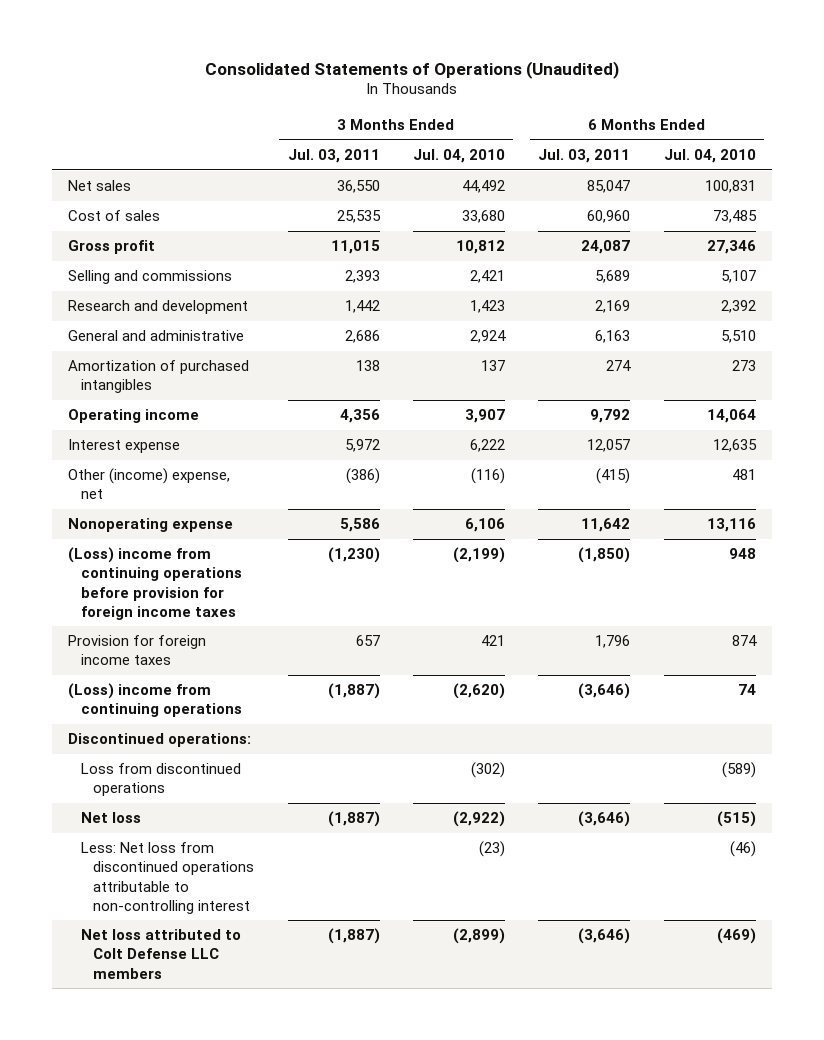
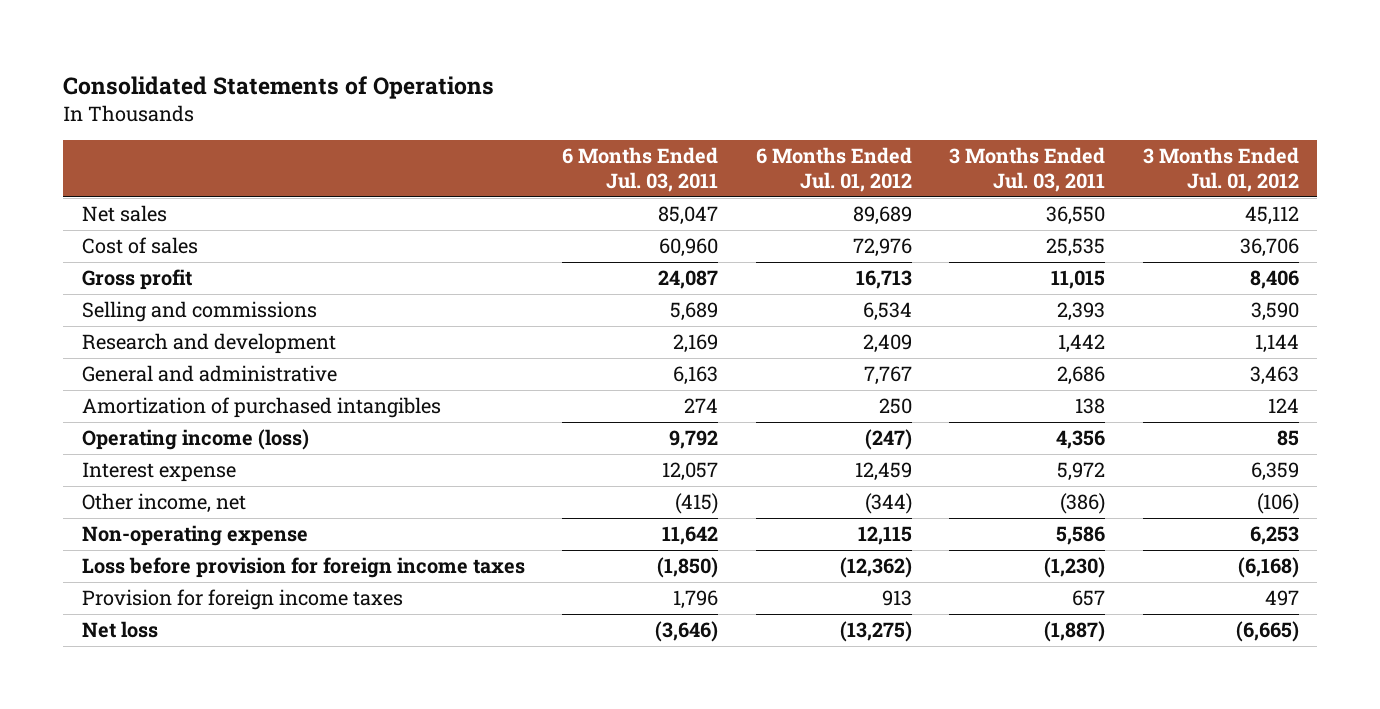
- Consolidated Statements of Operations (Unaudited)
+ Consolidated Statements of Operations
- | 3 Months Ended Jul. 03, 2011 | 3 Months Ended Jul. 04, 2010 | 6 Months Ended Jul. 03, 2011 | 6 Months Ended Jul. 04, 2010
+ | 6 Months Ended Jul. 03, 2011 | 6 Months Ended Jul. 01, 2012 | 3 Months Ended Jul. 03, 2011 | 3 Months Ended Jul. 01, 2012
- Operating income | 4,356 | 3,907 | 9,792 | 14,064
+ Operating income (loss) | 9,792 | (247) | 4,356 | 85
- Other (income) expense, net | (386) | (116) | (415) | 481
- Nonoperating expense | 5,586 | 6,106 | 11,642 | 13,116
- (Loss) income from continuing operations before provision for foreign income taxes | (1,230) | (2,199) | (1,850) | 948
+ Other income, net | (415) | (344) | (386) | (106)
+ Non-operating expense | 11,642 | 12,115 | 5,586 | 6,253
+ Loss before provision for foreign income taxes | (1,850) | (12,362) | (1,230) | (6,168)
- (Loss) income from continuing operations | (1,887) | (2,620) | (3,646) | 74
- Discontinued operations:
- Loss from discontinued operations | | (302) | | (589)
- Less: Net loss from discontinued operations attributable to non-controlling interest | | (23) | | (46)
- Net loss attributed to Colt Defense LLC members | (1,887) | (2,899) | (3,646) | (469)

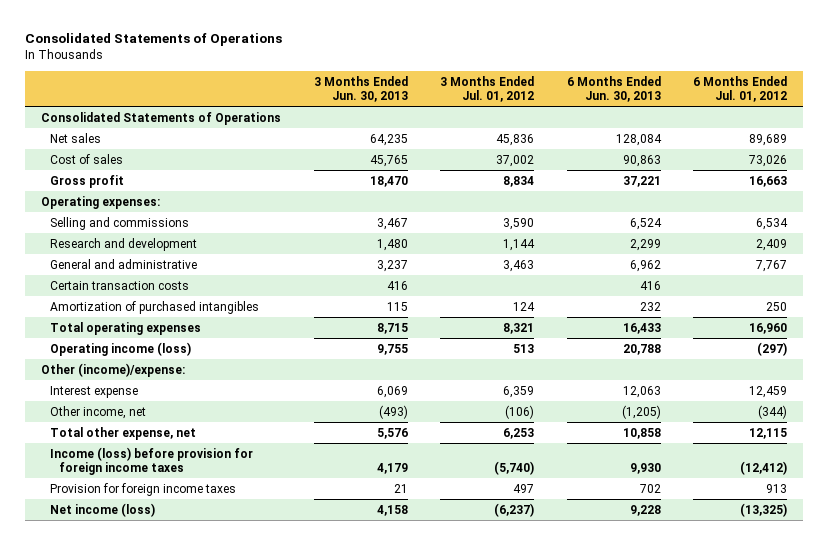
- | 6 Months Ended Jul. 03, 2011 | 6 Months Ended Jul. 01, 2012 | 3 Months Ended Jul. 03, 2011 | 3 Months Ended Jul. 01, 2012
+ | 3 Months Ended Jun. 30, 2013 | 3 Months Ended Jul. 01, 2012 | 6 Months Ended Jun. 30, 2013 | 6 Months Ended Jul. 01, 2012
- Net sales | 85,047 | 89,689 | 36,550 | 45,112
- Cost of sales | 60,960 | 72,976 | 25,535 | 36,706
- Gross profit | 24,087 | 16,713 | 11,015 | 8,406
+ Consolidated Statements of Operations
+ Net sales | 64,235 | 45,836 | 128,084 | 89,689
+ Cost of sales | 45,765 | 37,002 | 90,863 | 73,026
+ Gross profit | 18,470 | 8,834 | 37,221 | 16,663
+ Operating expenses:
+ Certain transaction costs | 416 | | 416 |
- Operating income (loss) | 9,792 | (247) | 4,356 | 85
+ Total operating expenses | 8,715 | 8,321 | 16,433 | 16,960
+ Operating income (loss) | 9,755 | 513 | 20,788 | (297)
+ Other (income)/expense:
- Non-operating expense | 11,642 | 12,115 | 5,586 | 6,253
- Loss before provision for foreign income taxes | (1,850) | (12,362) | (1,230) | (6,168)
+ Total other expense, net | 5,576 | 6,253 | 10,858 | 12,115
+ Income (loss) before provision for foreign income taxes | 4,179 | (5,740) | 9,930 | (12,412)
- Net loss | (3,646) | (13,275) | (1,887) | (6,665)
+ Net income (loss) | 4,158 | (6,237) | 9,228 | (13,325)

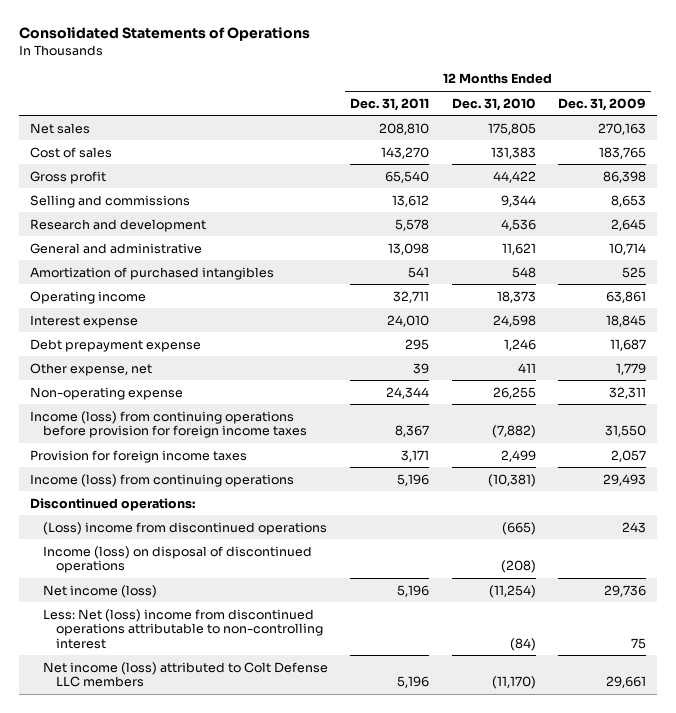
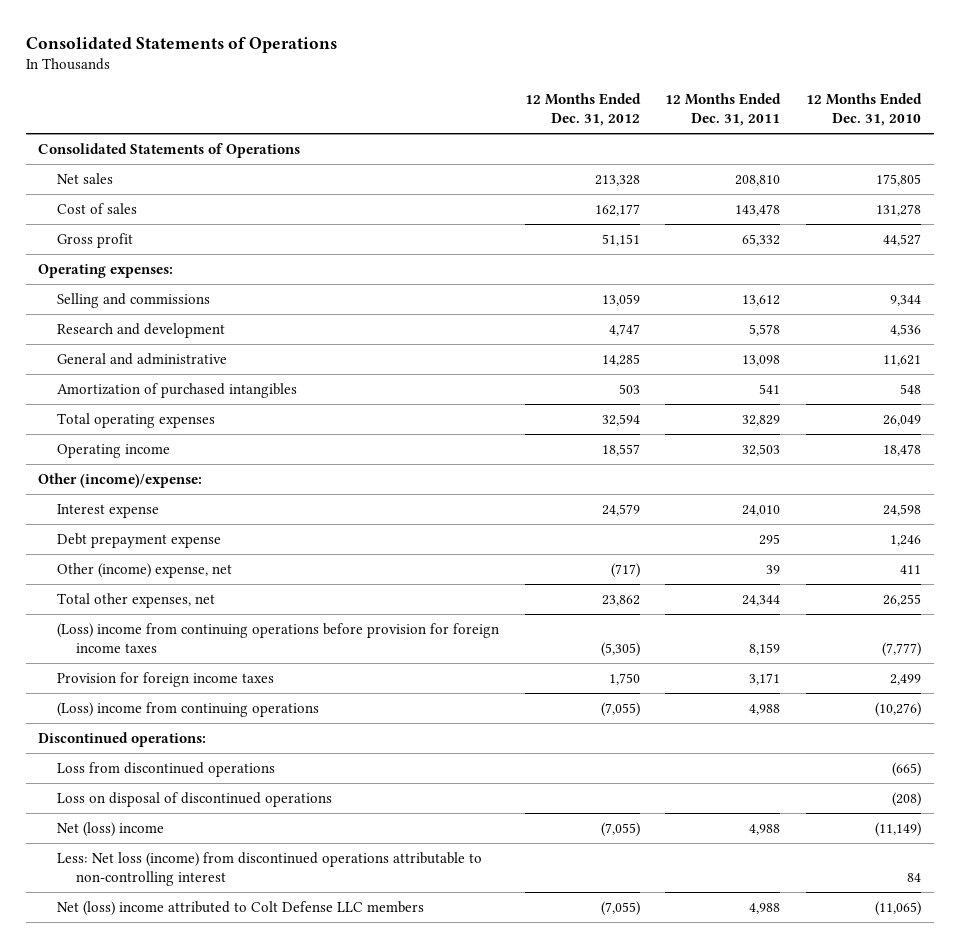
- | 12 Months Ended Dec. 31, 2011 | 12 Months Ended Dec. 31, 2010 | 12 Months Ended Dec. 31, 2009
+ | 12 Months Ended Dec. 31, 2012 | 12 Months Ended Dec. 31, 2011 | 12 Months Ended Dec. 31, 2010
+ Consolidated Statements of Operations
- Cost of sales | 143,270 | 131,383 | 183,765
- Gross profit | 65,540 | 44,422 | 86,398
+ Cost of sales | 162,177 | 143,478 | 131,278
+ Gross profit | 51,151 | 65,332 | 44,527
+ Operating expenses:
- Operating income | 32,711 | 18,373 | 63,861
+ Total operating expenses | 32,594 | 32,829 | 26,049
+ Operating income | 18,557 | 32,503 | 18,478
+ Other (income)/expense:
- Other expense, net | 39 | 411 | 1,779
- Non-operating expense | 24,344 | 26,255 | 32,311
- Income (loss) from continuing operations before provision for foreign income taxes | 8,367 | (7,882) | 31,550
+ Other (income) expense, net | (717) | 39 | 411
+ Total other expenses, net | 23,862 | 24,344 | 26,255
+ (Loss) income from continuing operations before provision for foreign income taxes | (5,305) | 8,159 | (7,777)
- Income (loss) from continuing operations | 5,196 | (10,381) | 29,493
+ (Loss) income from continuing operations | (7,055) | 4,988 | (10,276)
- (Loss) income from discontinued operations | | (665) | 243
- Income (loss) on disposal of discontinued operations | | (208) |
- Net income (loss) | 5,196 | (11,254) | 29,736
- Less: Net (loss) income from discontinued operations attributable to non-controlling interest | | (84) | 75
- Net income (loss) attributed to Colt Defense LLC members | 5,196 | (11,170) | 29,661
+ Loss from discontinued operations | | | (665)
+ Loss on disposal of discontinued operations | | | (208)
+ Net (loss) income | (7,055) | 4,988 | (11,149)
+ Less: Net loss (income) from discontinued operations attributable to non-controlling interest | | | 84
+ Net (loss) income attributed to Colt Defense LLC members | (7,055) | 4,988 | (11,065)

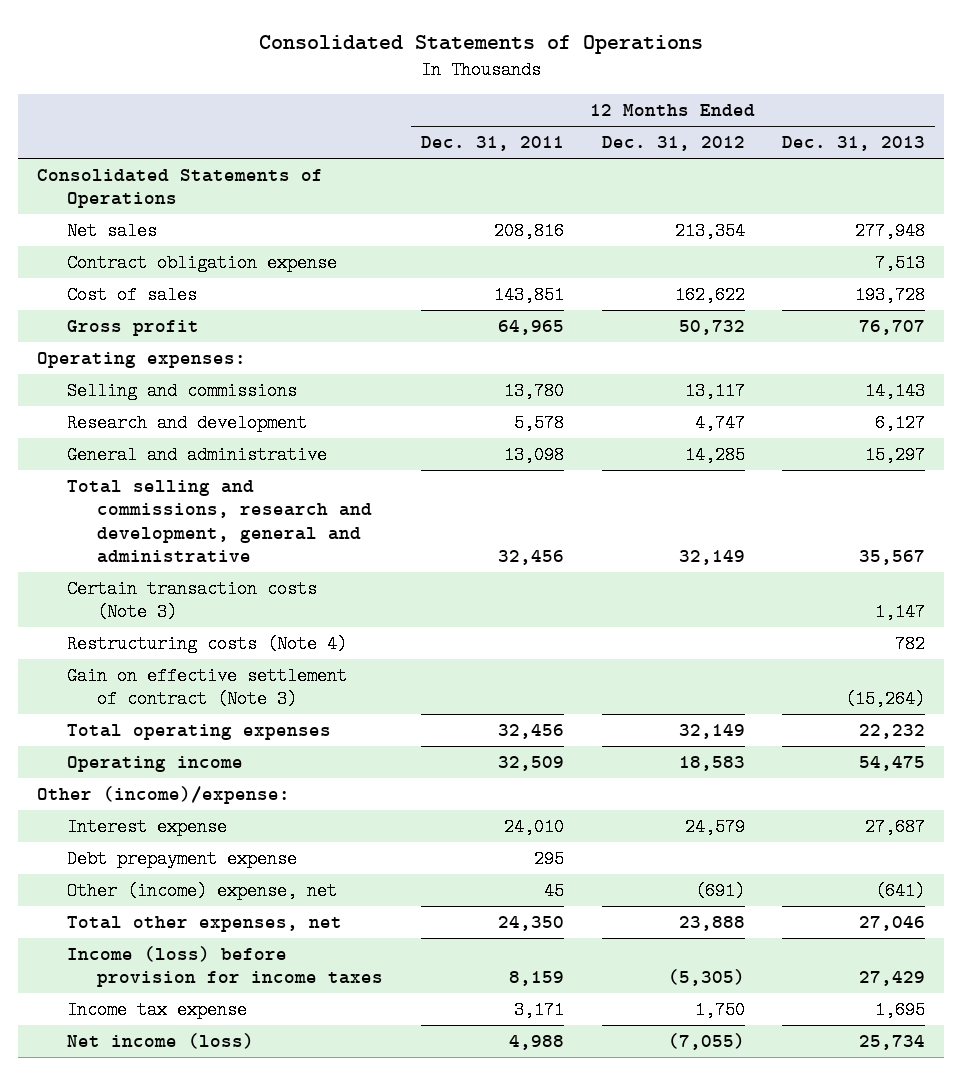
- | 12 Months Ended Dec. 31, 2012 | 12 Months Ended Dec. 31, 2011 | 12 Months Ended Dec. 31, 2010
+ | 12 Months Ended Dec. 31, 2011 | 12 Months Ended Dec. 31, 2012 | 12 Months Ended Dec. 31, 2013
- Net sales | 213,328 | 208,810 | 175,805
- Cost of sales | 162,177 | 143,478 | 131,278
- Gross profit | 51,151 | 65,332 | 44,527
+ Net sales | 208,816 | 213,354 | 277,948
+ Contract obligation expense | | | 7,513
+ Cost of sales | 143,851 | 162,622 | 193,728
+ Gross profit | 64,965 | 50,732 | 76,707
- Selling and commissions | 13,059 | 13,612 | 9,344
+ Selling and commissions | 13,780 | 13,117 | 14,143
- Amortization of purchased intangibles | 503 | 541 | 548
- Total operating expenses | 32,594 | 32,829 | 26,049
- Operating income | 18,557 | 32,503 | 18,478
+ Total selling and commissions, research and development, general and administrative | 32,456 | 32,149 | 35,567
+ Certain transaction costs (Note 3) | | | 1,147
+ Restructuring costs (Note 4) | | | 782
+ Gain on effective settlement of contract (Note 3) | | | (15,264)
+ Total operating expenses | 32,456 | 32,149 | 22,232
+ Operating income | 32,509 | 18,583 | 54,475
- Other (income) expense, net | (717) | 39 | 411
- Total other expenses, net | 23,862 | 24,344 | 26,255
- (Loss) income from continuing operations before provision for foreign income taxes | (5,305) | 8,159 | (7,777)
- Provision for foreign income taxes | 1,750 | 3,171 | 2,499
- (Loss) income from continuing operations | (7,055) | 4,988 | (10,276)
- Discontinued operations:
- Loss from discontinued operations | | | (665)
- Loss on disposal of discontinued operations | | | (208)
- Net (loss) income | (7,055) | 4,988 | (11,149)
- Less: Net loss (income) from discontinued operations attributable to non-controlling interest | | | 84
- Net (loss) income attributed to Colt Defense LLC members | (7,055) | 4,988 | (11,065)
+ Other (income) expense, net | 45 | (691) | (641)
+ Total other expenses, net | 24,350 | 23,888 | 27,046
+ Income (loss) before provision for income taxes | 8,159 | (5,305) | 27,429
+ Income tax expense | 3,171 | 1,750 | 1,695
+ Net income (loss) | 4,988 | (7,055) | 25,734

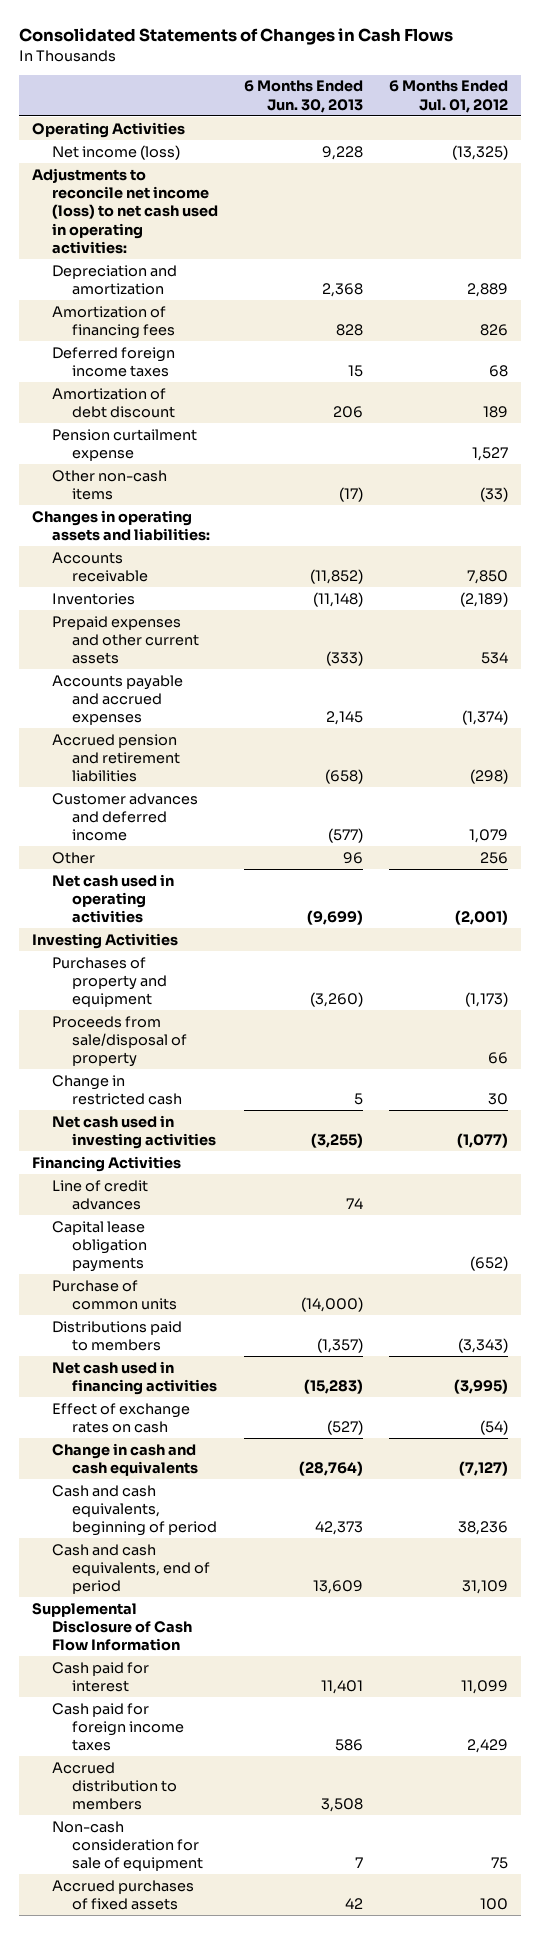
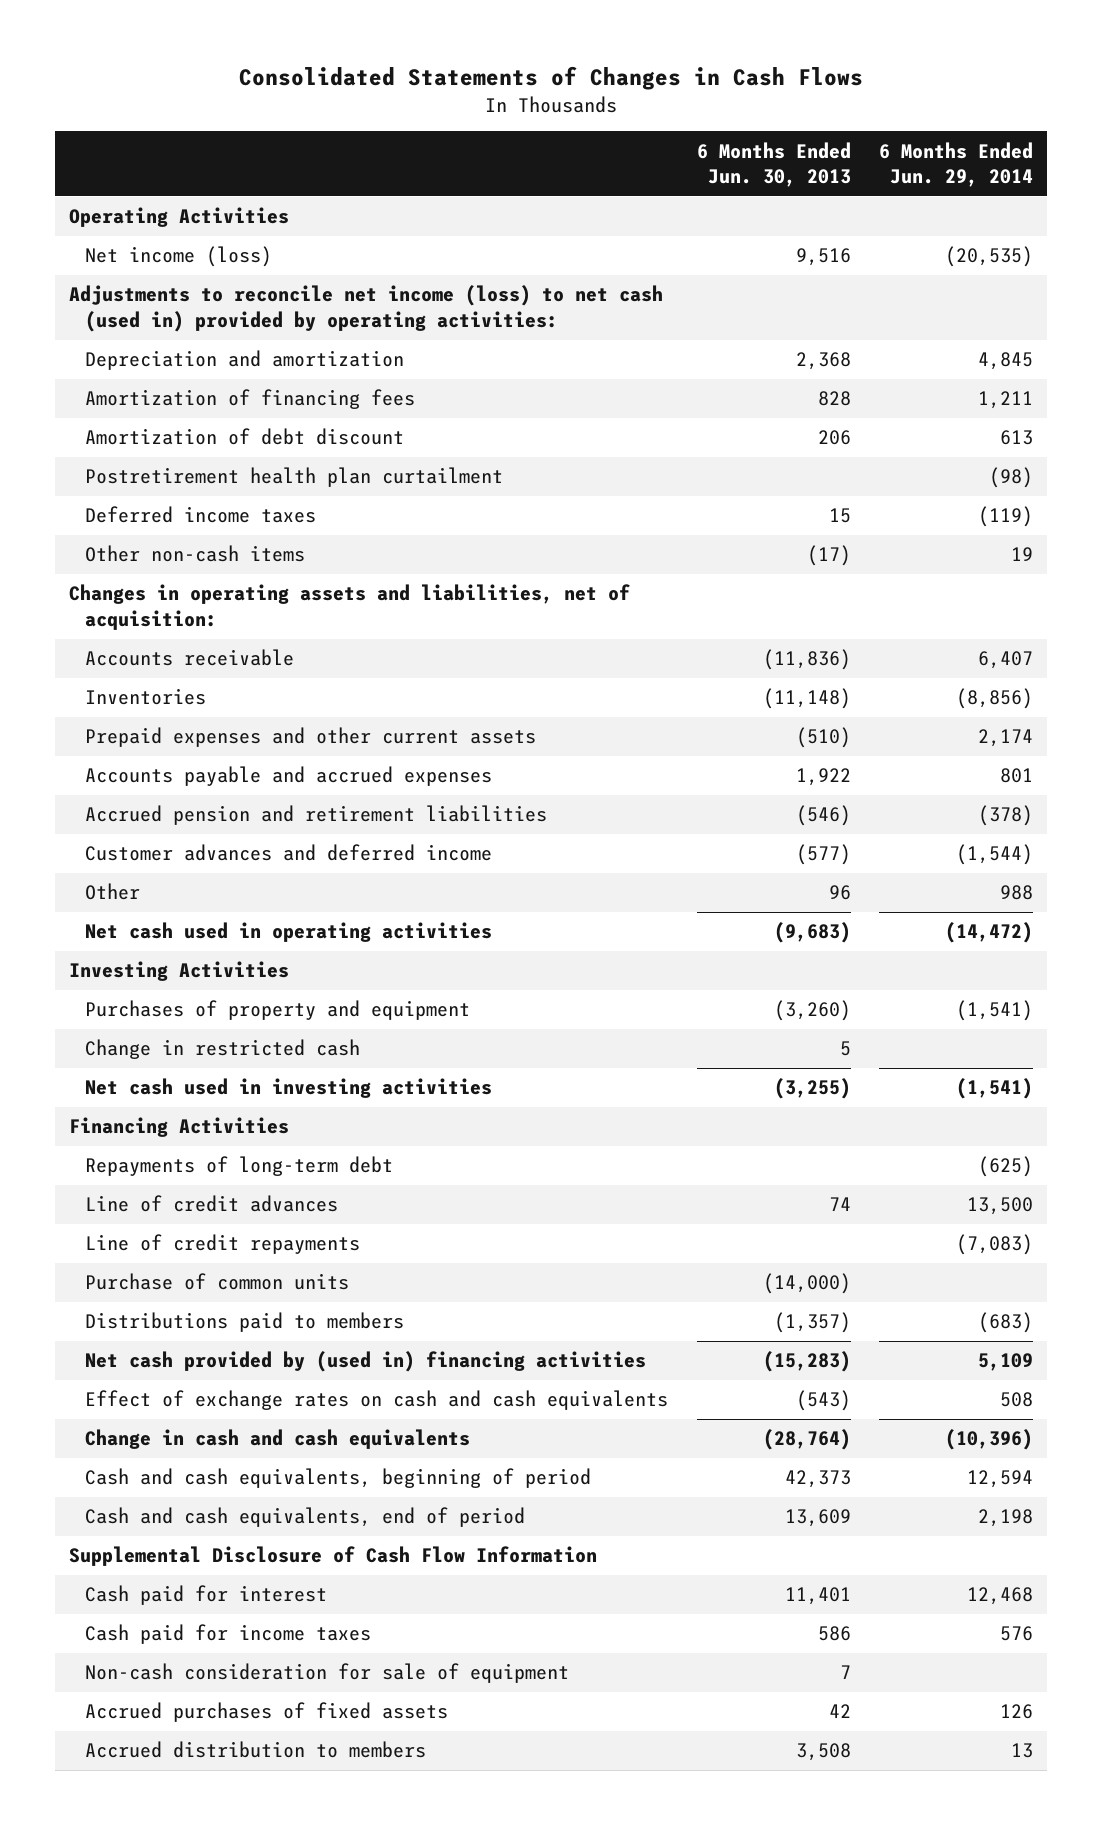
- | 6 Months Ended Jun. 30, 2013 | 6 Months Ended Jul. 01, 2012
+ | 6 Months Ended Jun. 30, 2013 | 6 Months Ended Jun. 29, 2014
- Net income (loss) | 9,228 | (13,325)
- Adjustments to reconcile net income (loss) to net cash used in operating activities:
+ Net income (loss) | 9,516 | (20,535)
+ Adjustments to reconcile net income (loss) to net cash (used in) provided by operating activities:
- Deferred foreign income taxes | 15 | 68
- Pension curtailment expense | | 1,527
+ Postretirement health plan curtailment | | (98)
+ Deferred income taxes | 15 | (119)
- Changes in operating assets and liabilities:
- Accounts receivable | (11,852) | 7,850
+ Changes in operating assets and liabilities, net of acquisition:
+ Accounts receivable | (11,836) | 6,407
- Prepaid expenses and other current assets | (333) | 534
- Accounts payable and accrued expenses | 2,145 | (1,374)
- Accrued pension and retirement liabilities | (658) | (298)
+ Prepaid expenses and other current assets | (510) | 2,174
+ Accounts payable and accrued expenses | 1,922 | 801
+ Accrued pension and retirement liabilities | (546) | (378)
- Net cash used in operating activities | (9,699) | (2,001)
+ Net cash used in operating activities | (9,683) | (14,472)
- Proceeds from sale/disposal of property | | 66
+ Repayments of long-term debt | | (625)
- Capital lease obligation payments | | (652)
+ Line of credit repayments | | (7,083)
- Net cash used in financing activities | (15,283) | (3,995)
- Effect of exchange rates on cash | (527) | (54)
+ Net cash provided by (used in) financing activities | (15,283) | 5,109
+ Effect of exchange rates on cash and cash equivalents | (543) | 508
- Cash paid for foreign income taxes | 586 | 2,429
+ Cash paid for income taxes | 586 | 576
moved down: Accrued distribution to members | 3,508 | 13

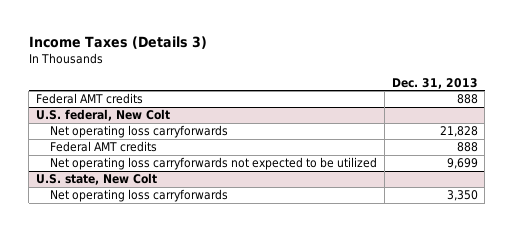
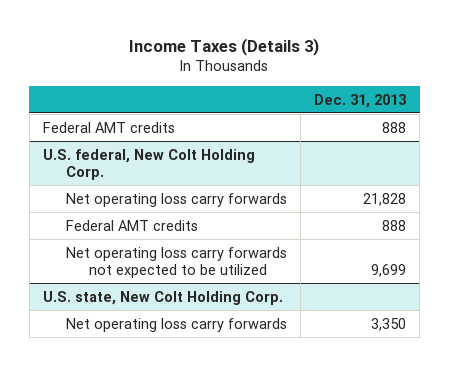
- U.S. federal, New Colt
- Net operating loss carryforwards | 21,828
+ U.S. federal, New Colt Holding Corp.
+ Net operating loss carry forwards | 21,828
- Net operating loss carryforwards not expected to be utilized | 9,699
- U.S. state, New Colt
- Net operating loss carryforwards | 3,350
+ Net operating loss carry forwards not expected to be utilized | 9,699
+ U.S. state, New Colt Holding Corp.
+ Net operating loss carry forwards | 3,350

